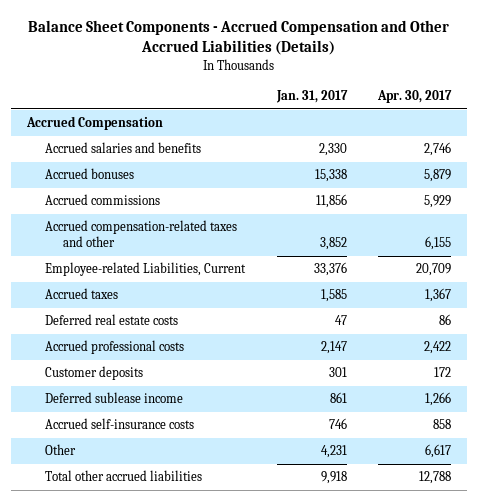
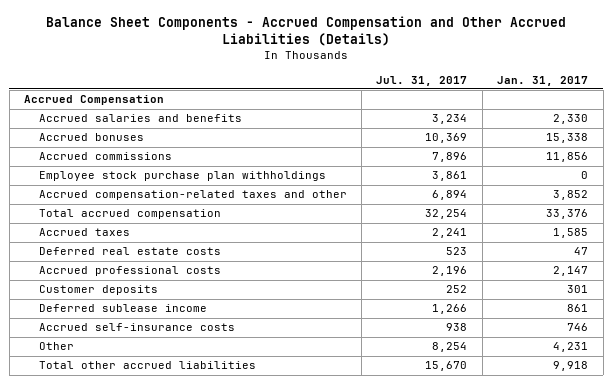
- | Jan. 31, 2017 | Apr. 30, 2017
+ | Jul. 31, 2017 | Jan. 31, 2017
+ Employee stock purchase plan withholdings | 3,861 | 0
- Employee-related Liabilities, Current | 33,376 | 20,709
+ Total accrued compensation | 32,254 | 33,376

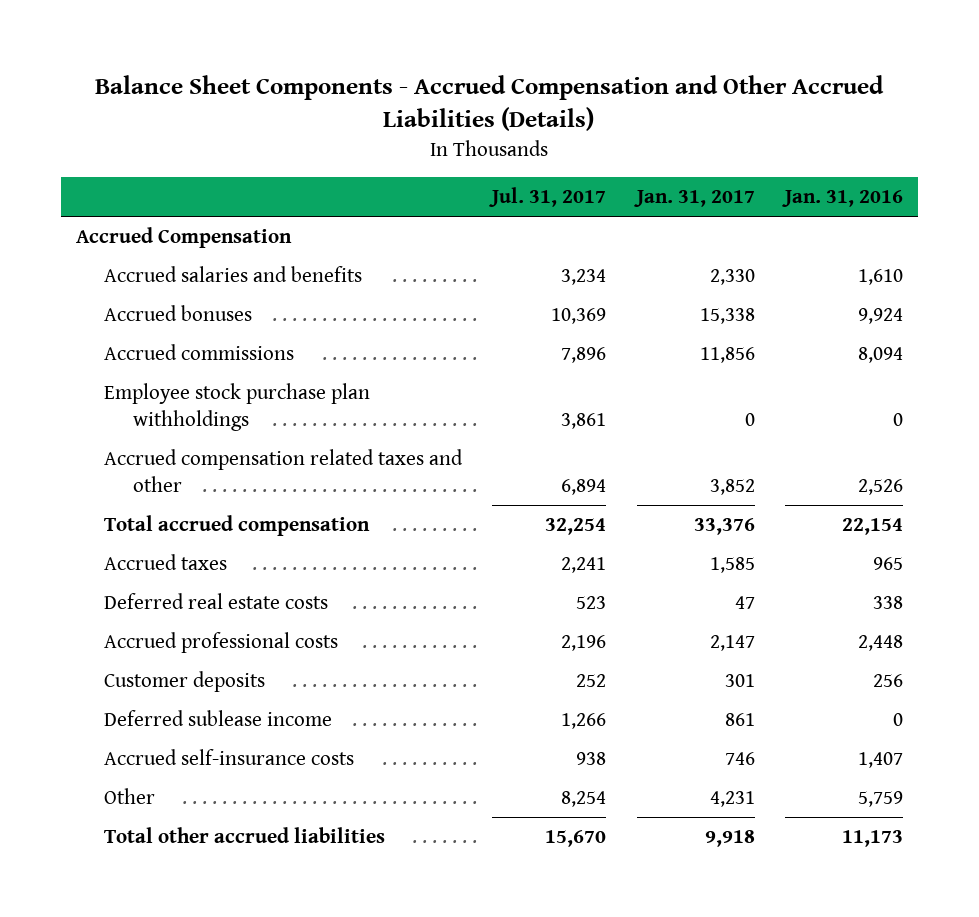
- | Jul. 31, 2017 | Jan. 31, 2017
+ | Jul. 31, 2017 | Jan. 31, 2017 | Jan. 31, 2016
- Accrued compensation-related taxes and other | 6,894 | 3,852
+ Accrued compensation related taxes and other | 6,894 | 3,852 | 2,526

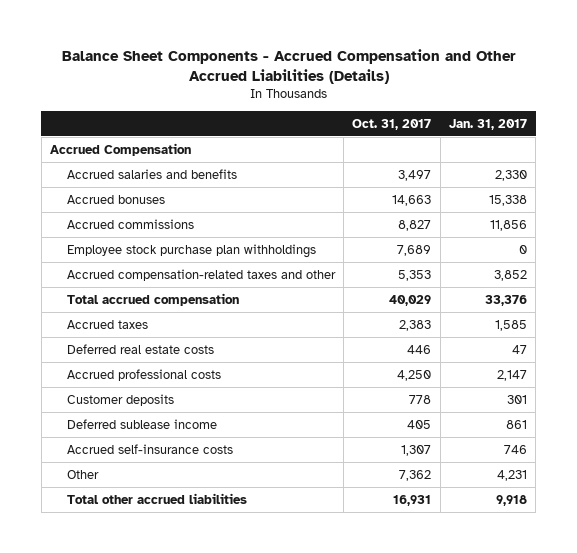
- | Jul. 31, 2017 | Jan. 31, 2017 | Jan. 31, 2016
+ | Oct. 31, 2017 | Jan. 31, 2017
- Accrued compensation related taxes and other | 6,894 | 3,852 | 2,526
+ Accrued compensation-related taxes and other | 5,353 | 3,852

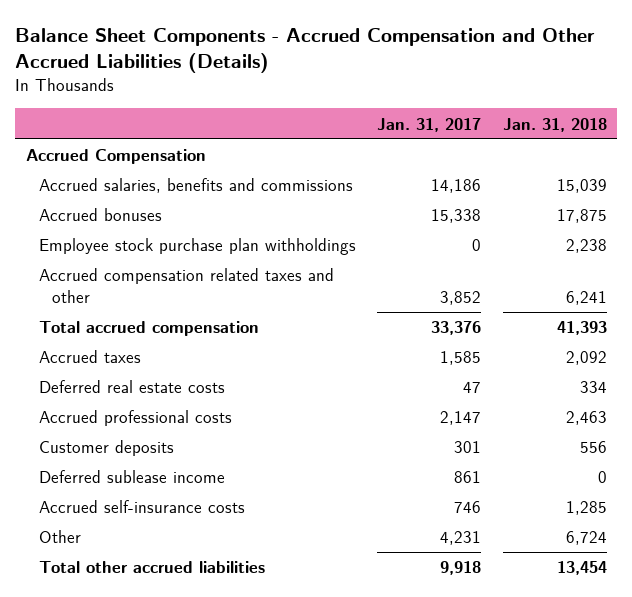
- | Oct. 31, 2017 | Jan. 31, 2017
+ | Jan. 31, 2017 | Jan. 31, 2018
- Accrued salaries and benefits | 3,497 | 2,330
+ Accrued salaries, benefits and commissions | 14,186 | 15,039
- Accrued commissions | 8,827 | 11,856
- Accrued compensation-related taxes and other | 5,353 | 3,852
+ Accrued compensation related taxes and other | 3,852 | 6,241

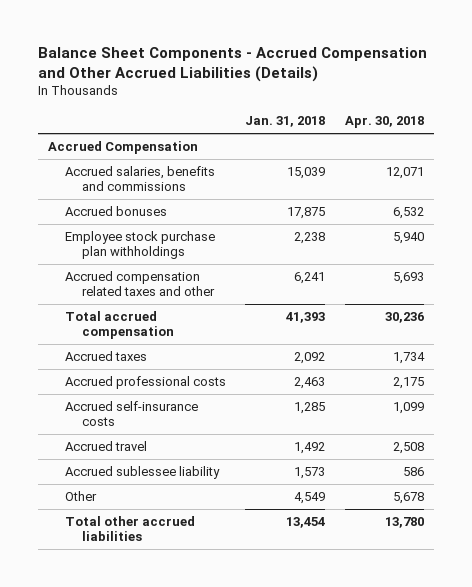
- | Jan. 31, 2017 | Jan. 31, 2018
+ | Jan. 31, 2018 | Apr. 30, 2018
- Deferred real estate costs | 47 | 334
- Customer deposits | 301 | 556
- Deferred sublease income | 861 | 0
- Other | 4,231 | 6,724
+ Accrued travel | 1,492 | 2,508
+ Accrued sublessee liability | 1,573 | 586
+ Other | 4,549 | 5,678

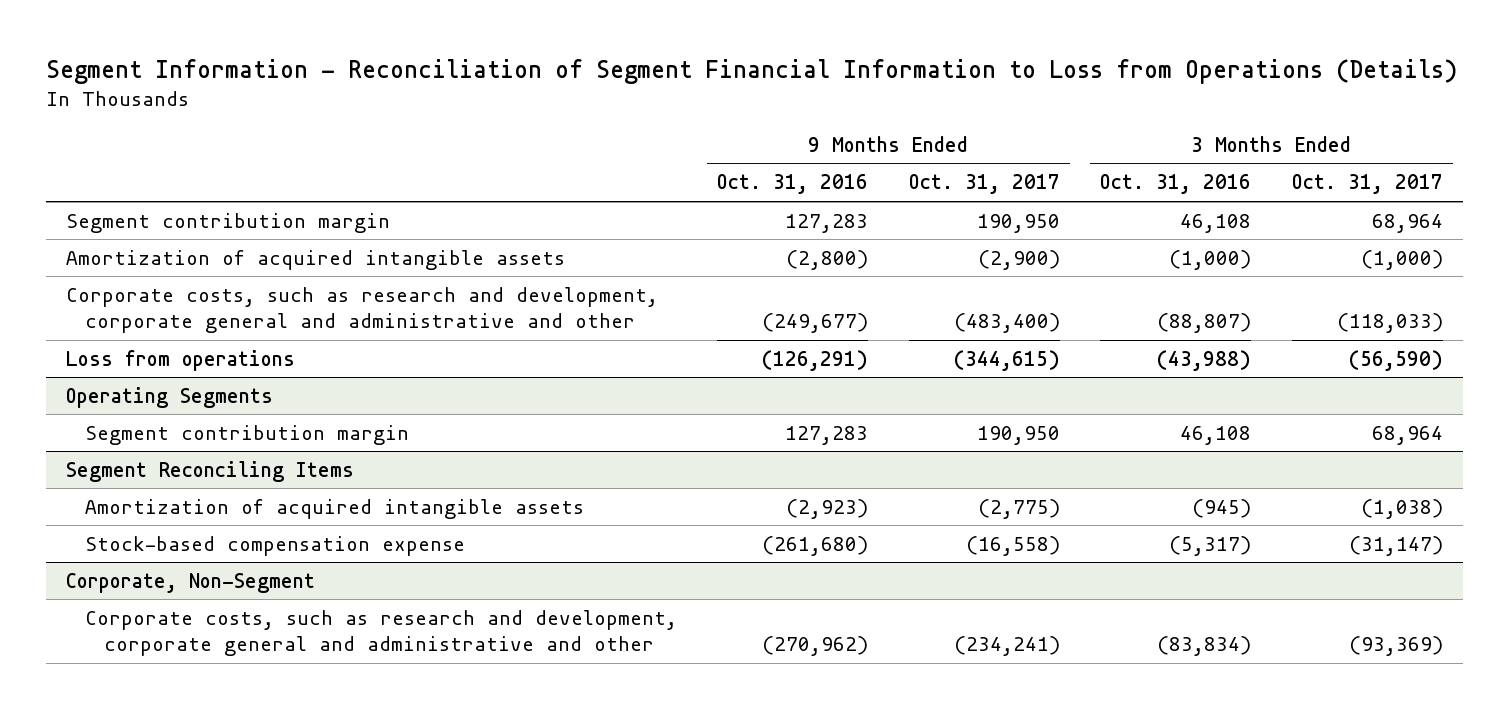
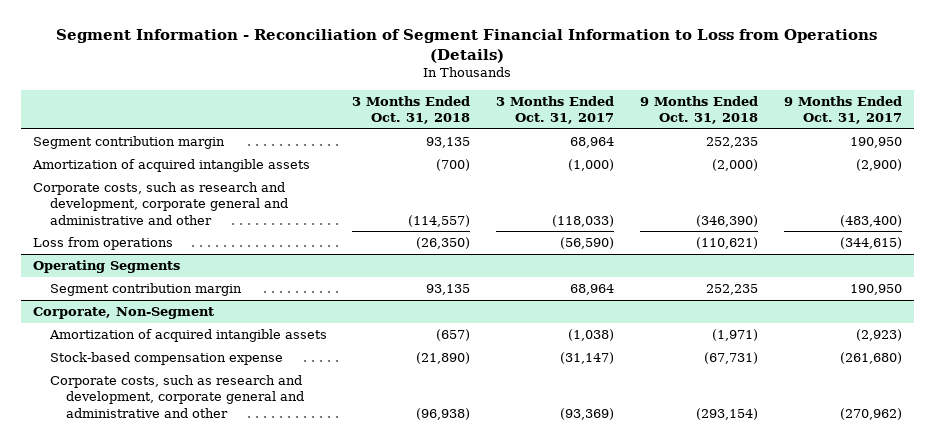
- | 9 Months Ended Oct. 31, 2016 | 9 Months Ended Oct. 31, 2017 | 3 Months Ended Oct. 31, 2016 | 3 Months Ended Oct. 31, 2017
+ | 3 Months Ended Oct. 31, 2018 | 3 Months Ended Oct. 31, 2017 | 9 Months Ended Oct. 31, 2018 | 9 Months Ended Oct. 31, 2017
- Segment Reconciling Items
- Amortization of acquired intangible assets | (2,923) | (2,775) | (945) | (1,038)
- Stock-based compensation expense | (261,680) | (16,558) | (5,317) | (31,147)
@ Corporate, Non-Segment
- Corporate costs, such as research and development, corporate general and administrative and other | (270,962) | (234,241) | (83,834) | (93,369)
+ Amortization of acquired intangible assets | (657) | (1,038) | (1,971) | (2,923)
+ Stock-based compensation expense | (21,890) | (31,147) | (67,731) | (261,680)
+ Corporate costs, such as research and development, corporate general and administrative and other | (96,938) | (93,369) | (293,154) | (270,962)

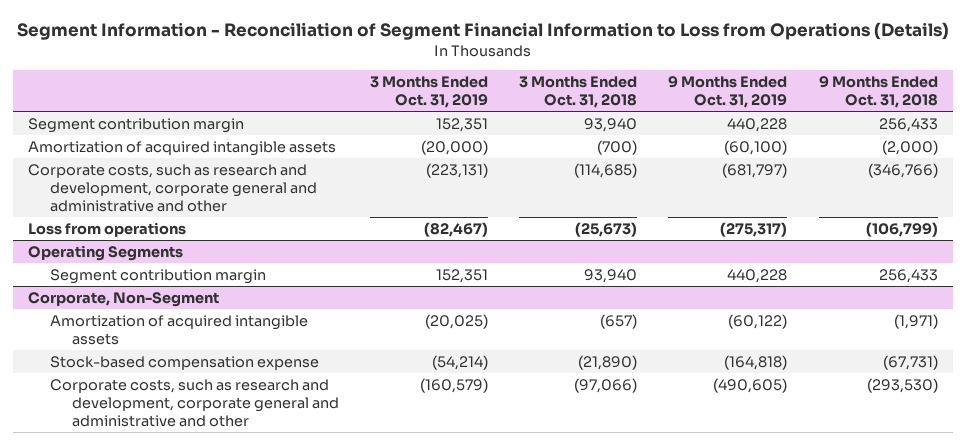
- | 3 Months Ended Oct. 31, 2018 | 3 Months Ended Oct. 31, 2017 | 9 Months Ended Oct. 31, 2018 | 9 Months Ended Oct. 31, 2017
+ | 3 Months Ended Oct. 31, 2019 | 3 Months Ended Oct. 31, 2018 | 9 Months Ended Oct. 31, 2019 | 9 Months Ended Oct. 31, 2018
- Segment contribution margin | 93,135 | 68,964 | 252,235 | 190,950
+ Segment contribution margin | 152,351 | 93,940 | 440,228 | 256,433
- Corporate costs, such as research and development, corporate general and administrative and other | (114,557) | (118,033) | (346,390) | (483,400)
- Loss from operations | (26,350) | (56,590) | (110,621) | (344,615)
+ Corporate costs, such as research and development, corporate general and administrative and other | (223,131) | (114,685) | (681,797) | (346,766)
+ Loss from operations | (82,467) | (25,673) | (275,317) | (106,799)
@ Operating Segments
- Segment contribution margin | 93,135 | 68,964 | 252,235 | 190,950
+ Segment contribution margin | 152,351 | 93,940 | 440,228 | 256,433
@ Corporate, Non-Segment
- Corporate costs, such as research and development, corporate general and administrative and other | (96,938) | (93,369) | (293,154) | (270,962)
+ Corporate costs, such as research and development, corporate general and administrative and other | (160,579) | (97,066) | (490,605) | (293,530)

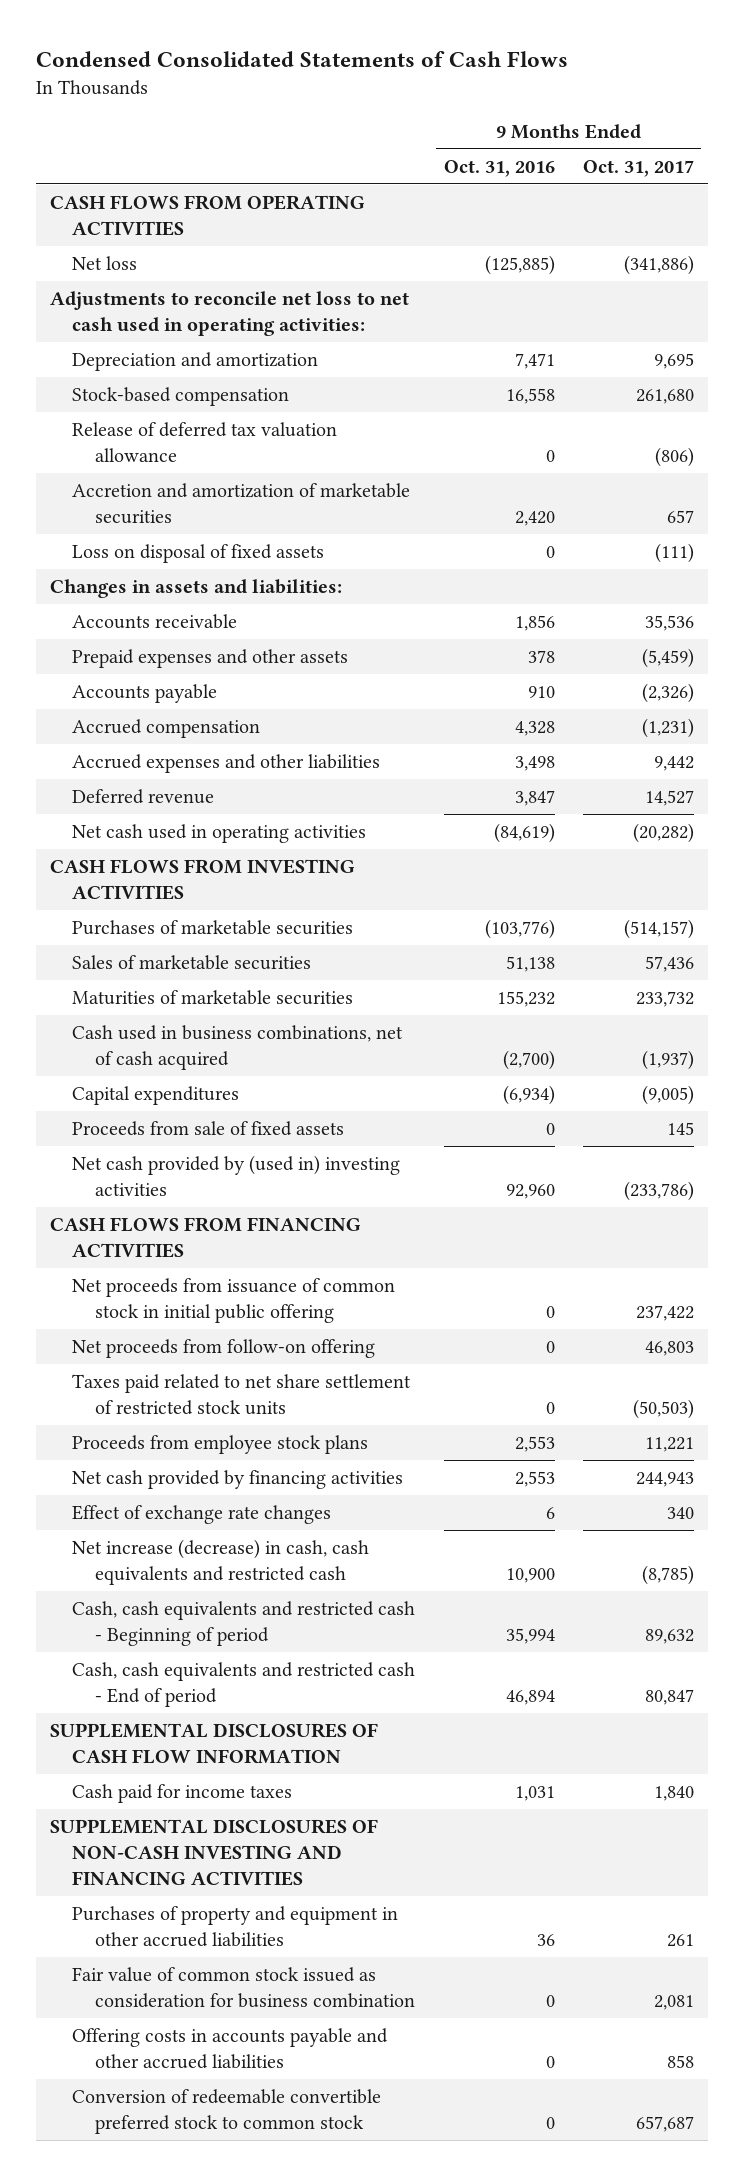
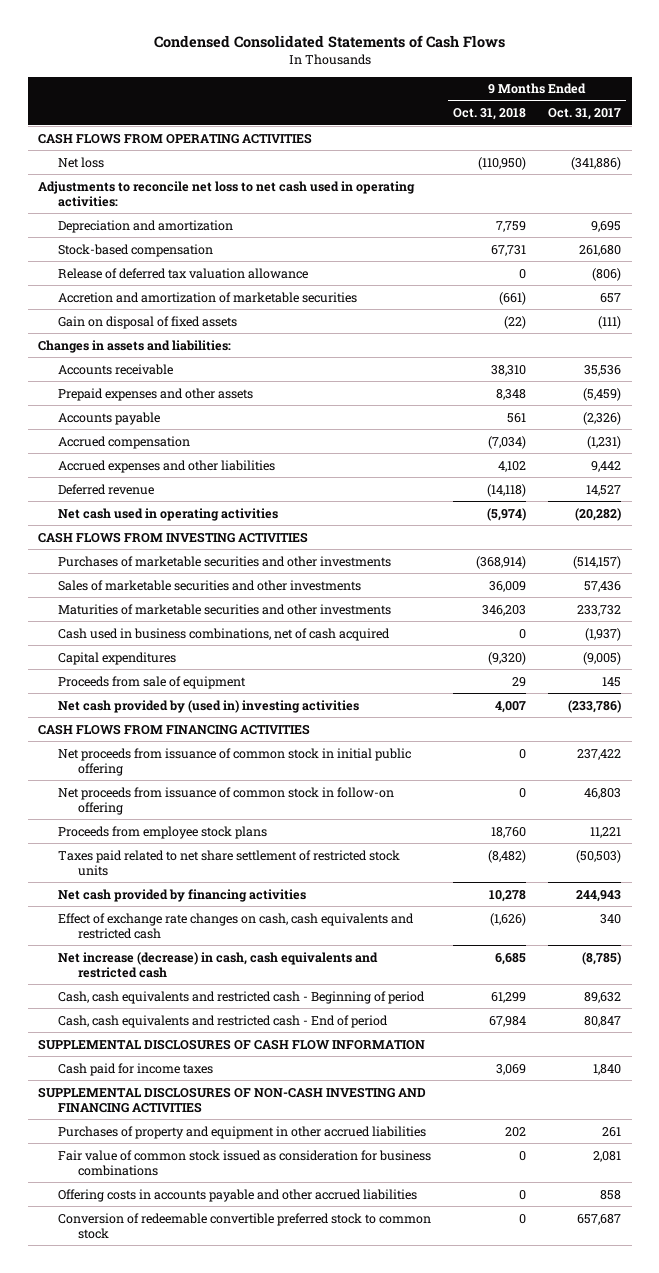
- | 9 Months Ended Oct. 31, 2016 | 9 Months Ended Oct. 31, 2017
+ | 9 Months Ended Oct. 31, 2018 | 9 Months Ended Oct. 31, 2017
- Loss on disposal of fixed assets | 0 | (111)
+ Gain on disposal of fixed assets | (22) | (111)
- Purchases of marketable securities | (103,776) | (514,157)
- Sales of marketable securities | 51,138 | 57,436
- Maturities of marketable securities | 155,232 | 233,732
+ Purchases of marketable securities and other investments | (368,914) | (514,157)
+ Sales of marketable securities and other investments | 36,009 | 57,436
+ Maturities of marketable securities and other investments | 346,203 | 233,732
- Proceeds from sale of fixed assets | 0 | 145
+ Proceeds from sale of equipment | 29 | 145
- Net proceeds from follow-on offering | 0 | 46,803
+ Net proceeds from issuance of common stock in follow-on offering | 0 | 46,803
moved down: Taxes paid related to net share settlement of restricted stock units | (8,482) | (50,503)
- Effect of exchange rate changes | 6 | 340
+ Effect of exchange rate changes on cash, cash equivalents and restricted cash | (1,626) | 340
- Fair value of common stock issued as consideration for business combination | 0 | 2,081
+ Fair value of common stock issued as consideration for business combinations | 0 | 2,081

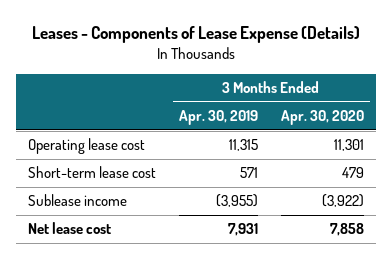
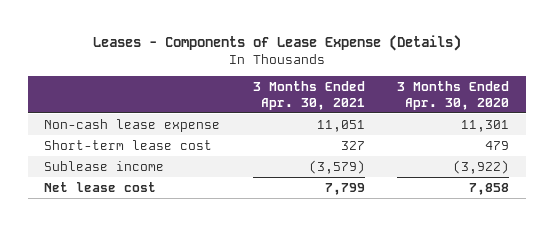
- | 3 Months Ended Apr. 30, 2019 | 3 Months Ended Apr. 30, 2020
+ | 3 Months Ended Apr. 30, 2021 | 3 Months Ended Apr. 30, 2020
- Operating lease cost | 11,315 | 11,301
+ Non-cash lease expense | 11,051 | 11,301

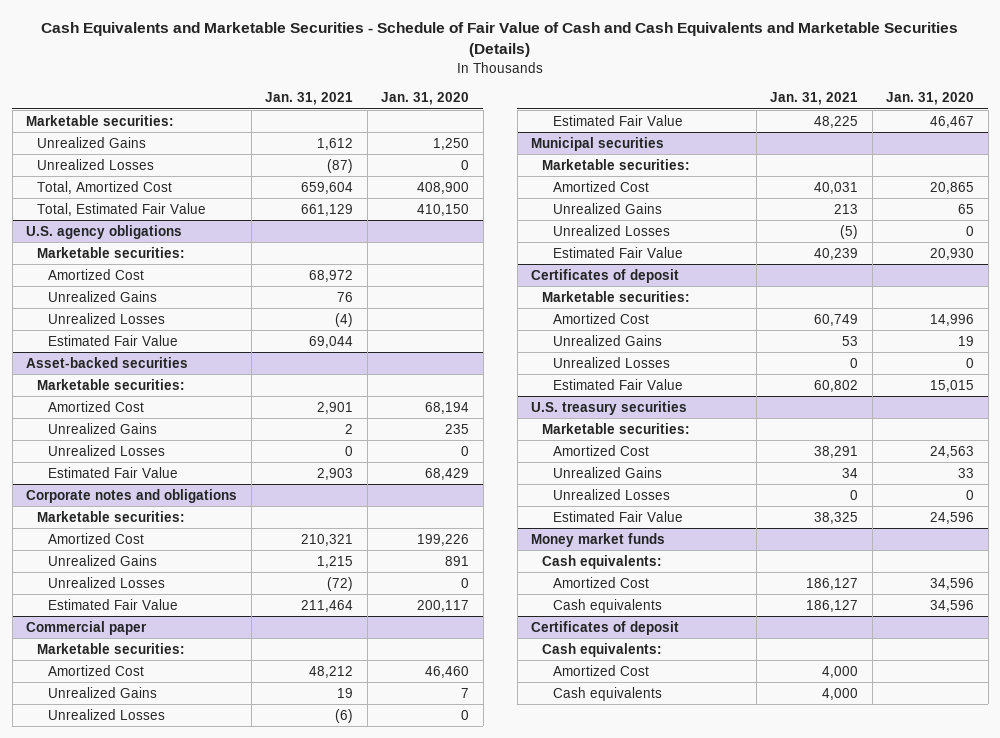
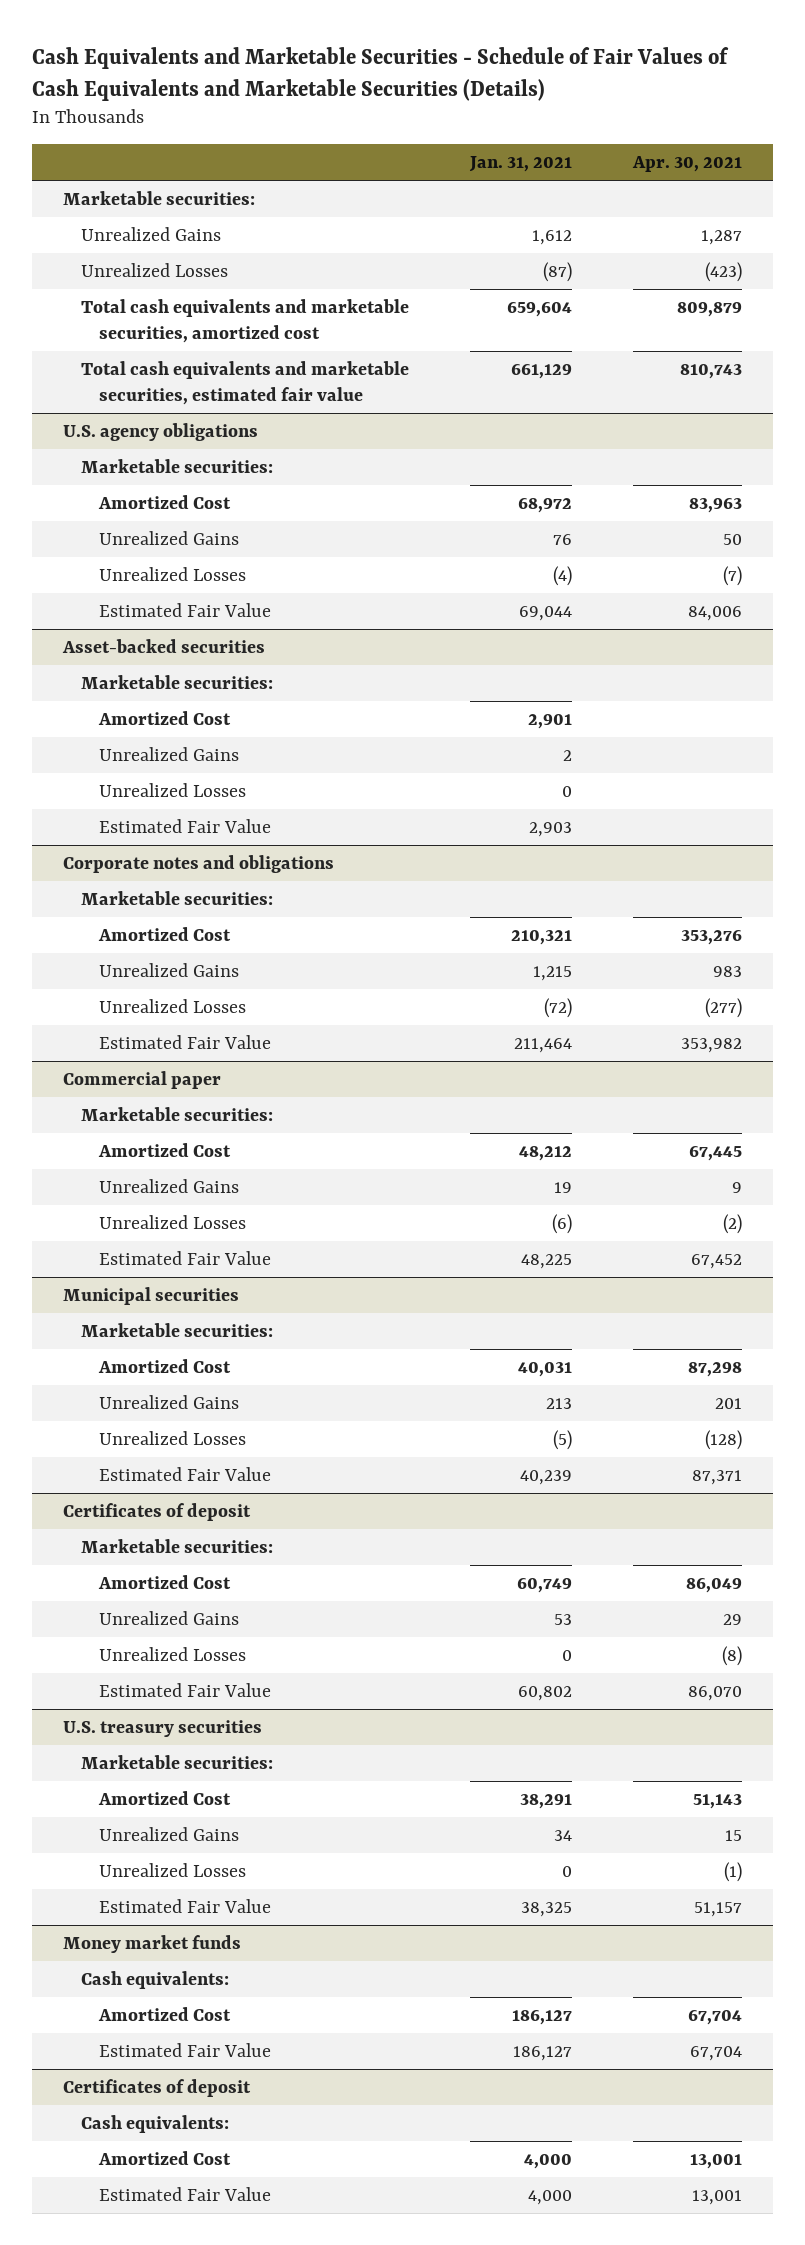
- Cash Equivalents and Marketable Securities - Schedule of Fair Value of Cash and Cash Equivalents and Marketable Securities (Details)
+ Cash Equivalents and Marketable Securities - Schedule of Fair Values of Cash Equivalents and Marketable Securities (Details)
- | Jan. 31, 2021 | Jan. 31, 2020
+ | Jan. 31, 2021 | Apr. 30, 2021
- Total, Amortized Cost | 659,604 | 408,900
- Total, Estimated Fair Value | 661,129 | 410,150
+ Total cash equivalents and marketable securities, amortized cost | 659,604 | 809,879
+ Total cash equivalents and marketable securities, estimated fair value | 661,129 | 810,743
@ Money market funds
- Cash equivalents | 186,127 | 34,596
+ Estimated Fair Value | 186,127 | 67,704
@ Certificates of deposit
- Cash equivalents | 4,000 |
+ Estimated Fair Value | 4,000 | 13,001

